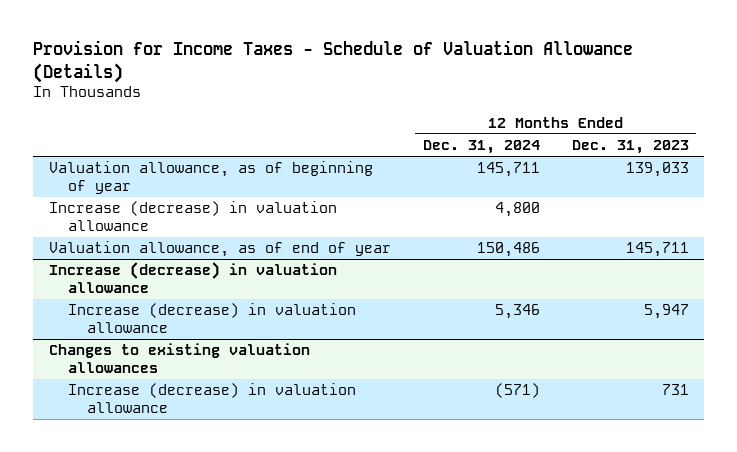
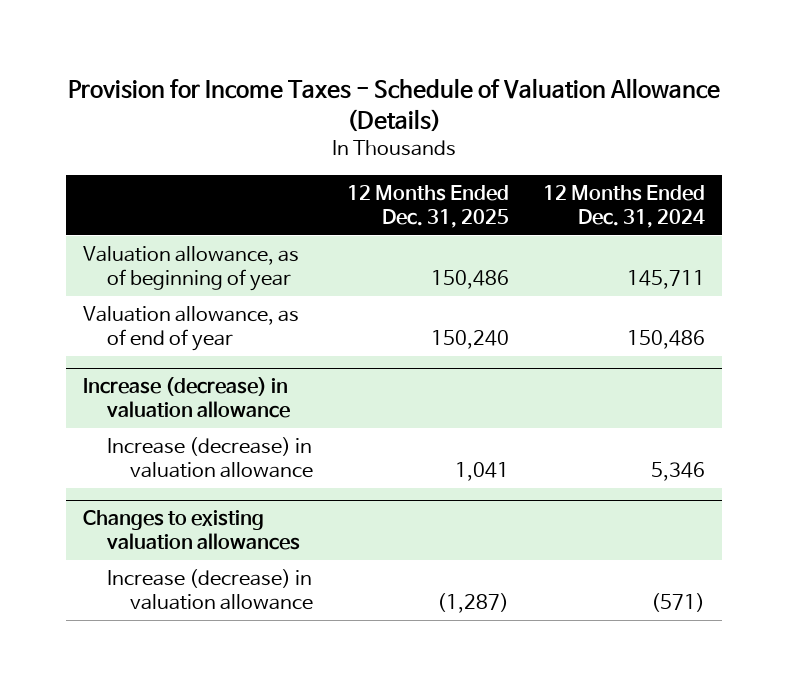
- | 12 Months Ended Dec. 31, 2024 | 12 Months Ended Dec. 31, 2023
+ | 12 Months Ended Dec. 31, 2025 | 12 Months Ended Dec. 31, 2024
- Increase (decrease) in valuation allowance | 4,800 |

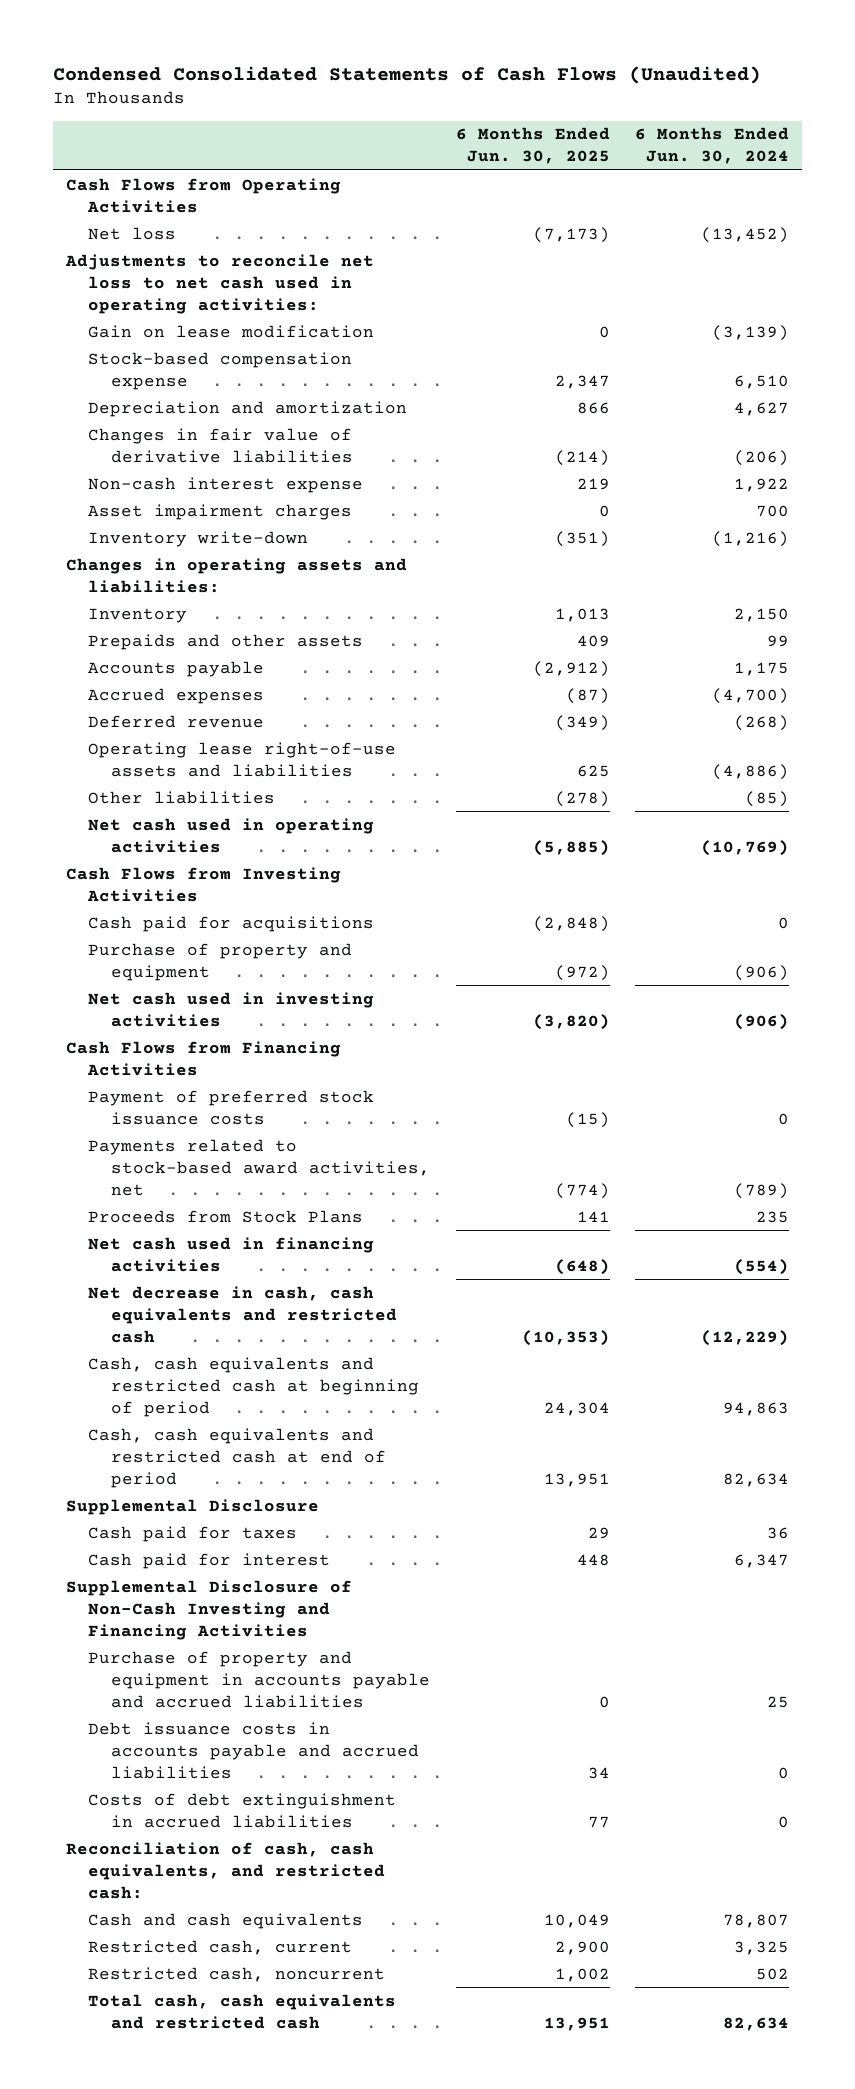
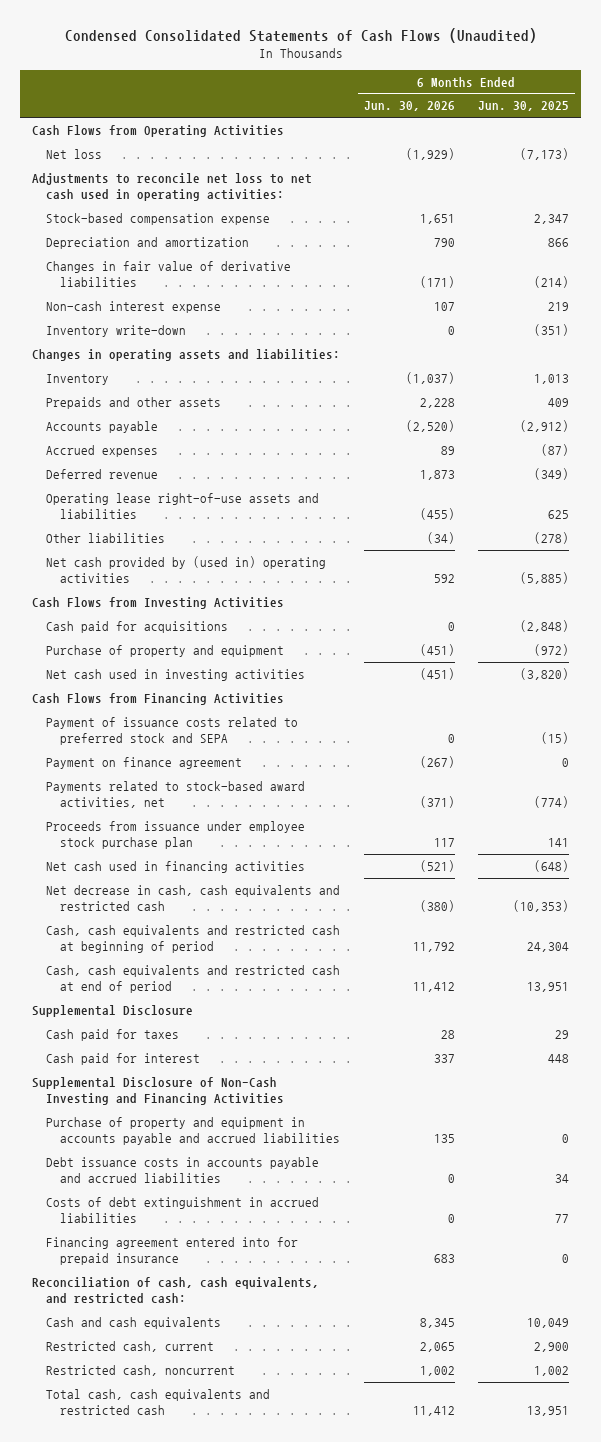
- | 6 Months Ended Jun. 30, 2025 | 6 Months Ended Jun. 30, 2024
+ | 6 Months Ended Jun. 30, 2026 | 6 Months Ended Jun. 30, 2025
- Gain on lease modification | 0 | (3,139)
- Asset impairment charges | 0 | 700
- Net cash used in operating activities | (5,885) | (10,769)
+ Net cash provided by (used in) operating activities | 592 | (5,885)
- Payment of preferred stock issuance costs | (15) | 0
+ Payment of issuance costs related to preferred stock and SEPA | 0 | (15)
+ Payment on finance agreement | (267) | 0
- Proceeds from Stock Plans | 141 | 235
+ Proceeds from issuance under employee stock purchase plan | 117 | 141
+ Financing agreement entered into for prepaid insurance | 683 | 0

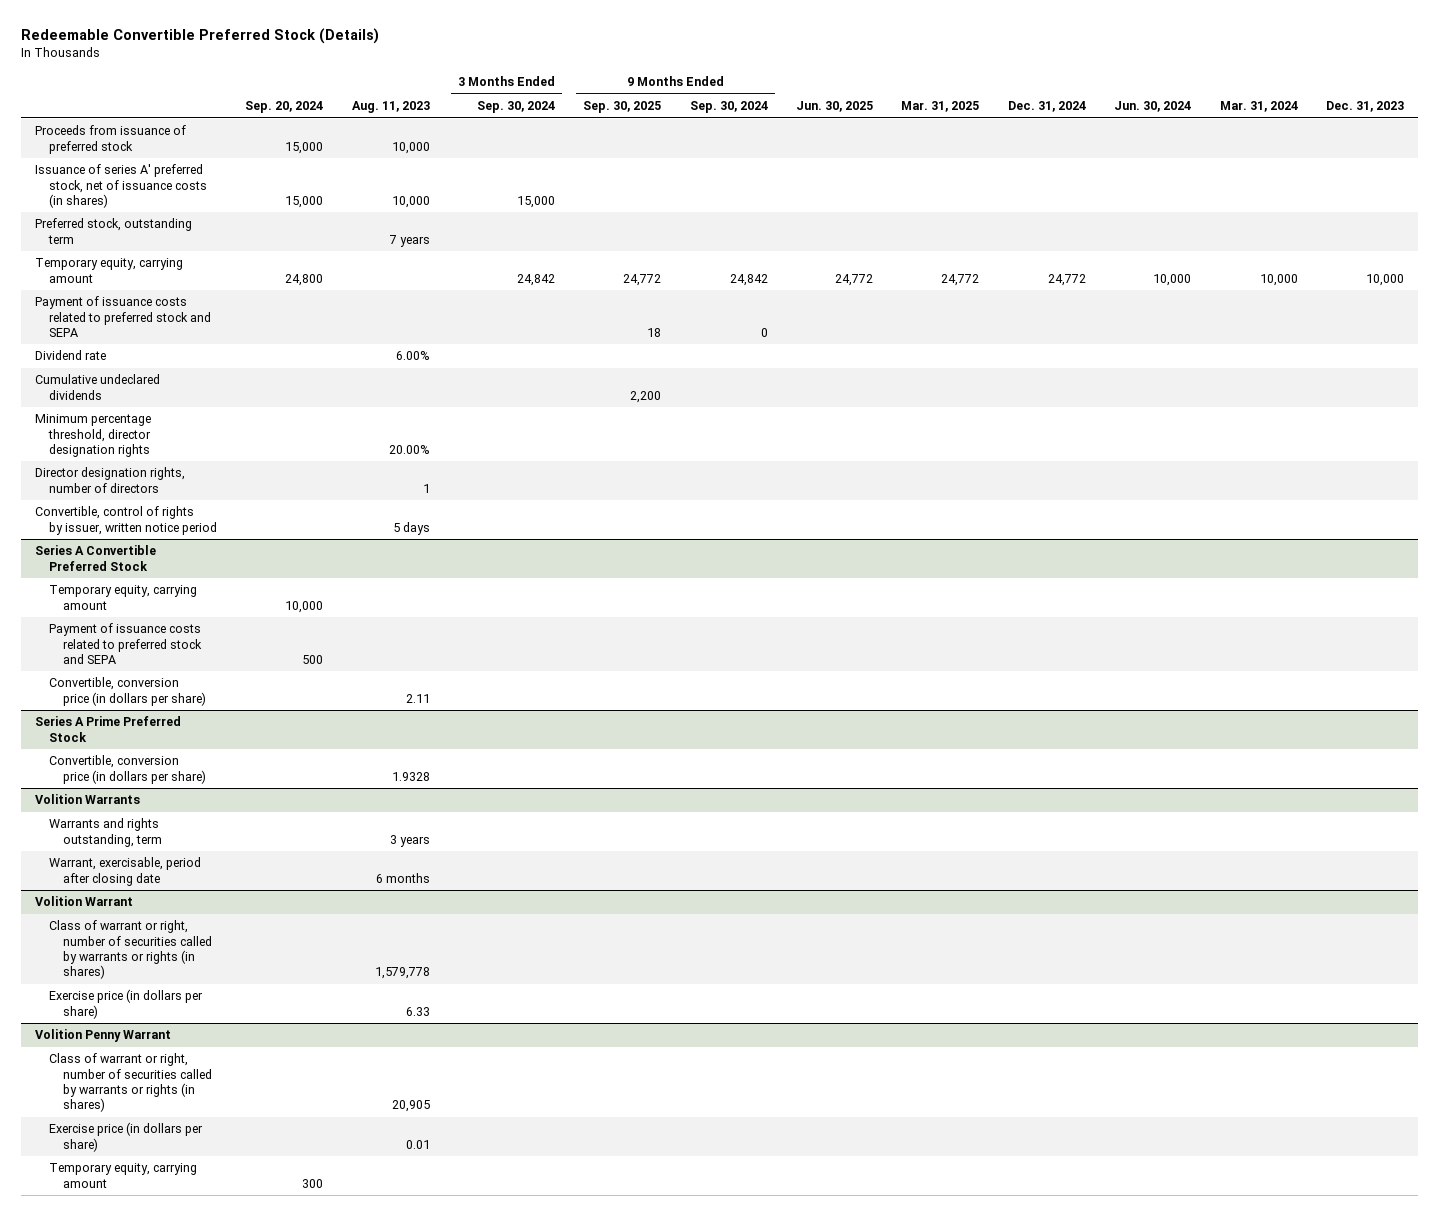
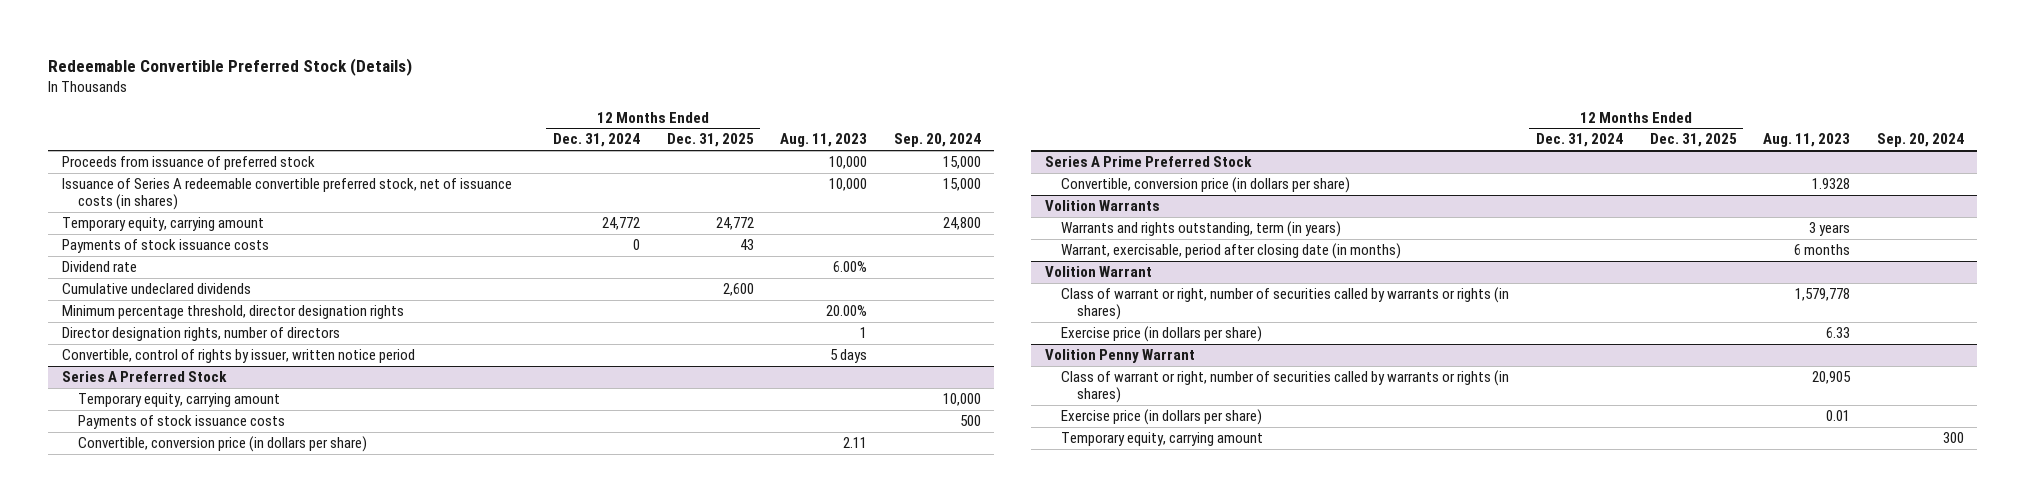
- | Sep. 20, 2024 | Aug. 11, 2023 | 3 Months Ended Sep. 30, 2024 | 9 Months Ended Sep. 30, 2025 | 9 Months Ended Sep. 30, 2024 | Jun. 30, 2025 | Mar. 31, 2025 | Dec. 31, 2024 | Jun. 30, 2024 | Mar. 31, 2024 | Dec. 31, 2023
+ | 12 Months Ended Dec. 31, 2024 | 12 Months Ended Dec. 31, 2025 | Aug. 11, 2023 | Sep. 20, 2024
- Issuance of series A' preferred stock, net of issuance costs (in shares) | 15,000 | 10,000 | 15,000 | | | | | | | |
- Preferred stock, outstanding term | | 7 years | | | | | | | | |
+ Issuance of Series A redeemable convertible preferred stock, net of issuance costs (in shares) | | | 10,000 | 15,000
- Payment of issuance costs related to preferred stock and SEPA | | | | 18 | 0 | | | | | |
+ Payments of stock issuance costs | 0 | 43 | |
- Series A Convertible Preferred Stock
+ Series A Preferred Stock
- Payment of issuance costs related to preferred stock and SEPA | 500 | | | | | | | | | |
+ Payments of stock issuance costs | | | | 500
@ Volition Warrants
- Warrants and rights outstanding, term | | 3 years | | | | | | | | |
- Warrant, exercisable, period after closing date | | 6 months | | | | | | | | |
+ Warrants and rights outstanding, term (in years) | | | 3 years |
+ Warrant, exercisable, period after closing date (in months) | | | 6 months |

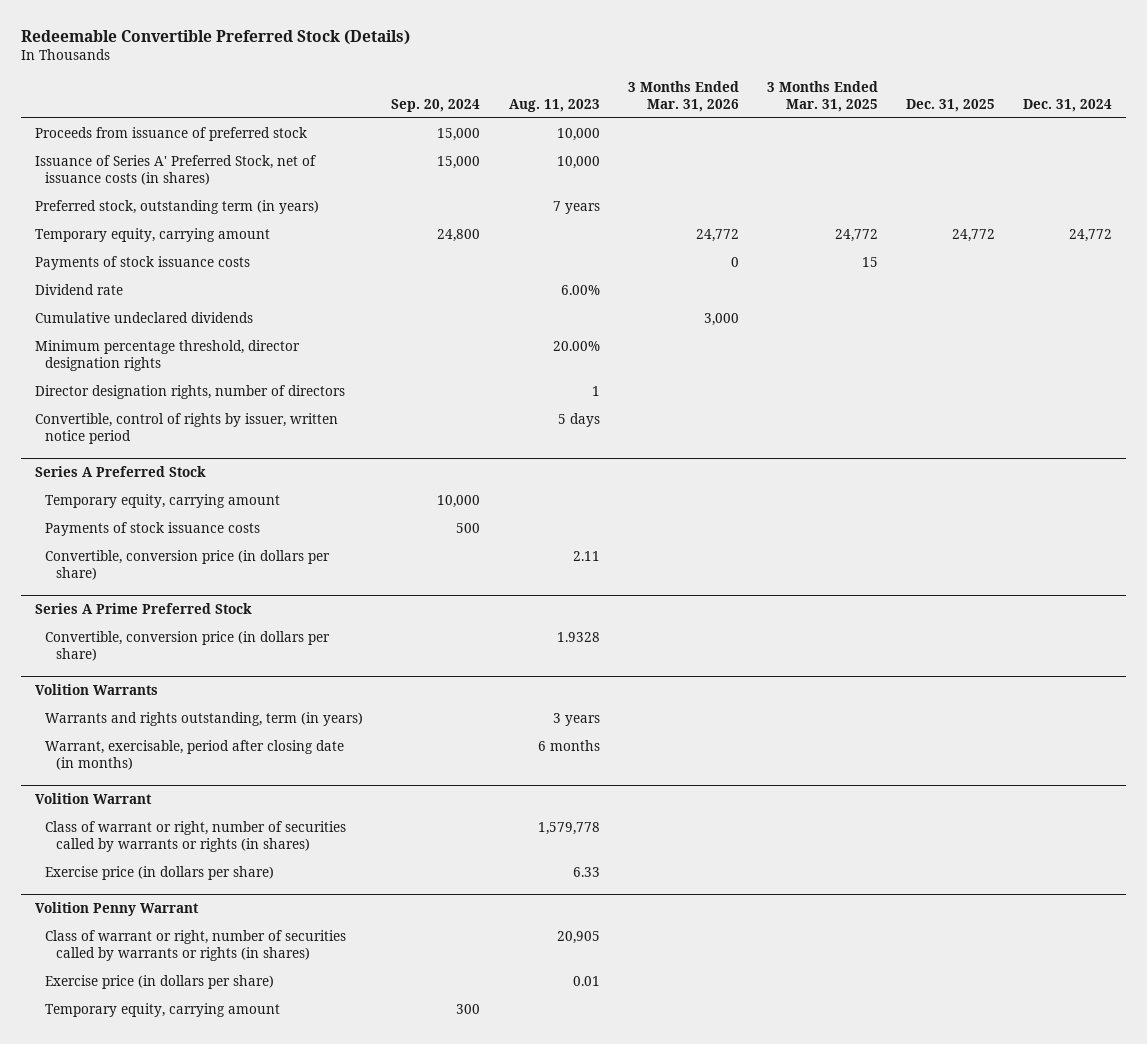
- | 12 Months Ended Dec. 31, 2024 | 12 Months Ended Dec. 31, 2025 | Aug. 11, 2023 | Sep. 20, 2024
+ | Sep. 20, 2024 | Aug. 11, 2023 | 3 Months Ended Mar. 31, 2026 | 3 Months Ended Mar. 31, 2025 | Dec. 31, 2025 | Dec. 31, 2024
- Issuance of Series A redeemable convertible preferred stock, net of issuance costs (in shares) | | | 10,000 | 15,000
+ Issuance of Series A' Preferred Stock, net of issuance costs (in shares) | 15,000 | 10,000 | | | |
+ Preferred stock, outstanding term (in years) | | 7 years | | | |

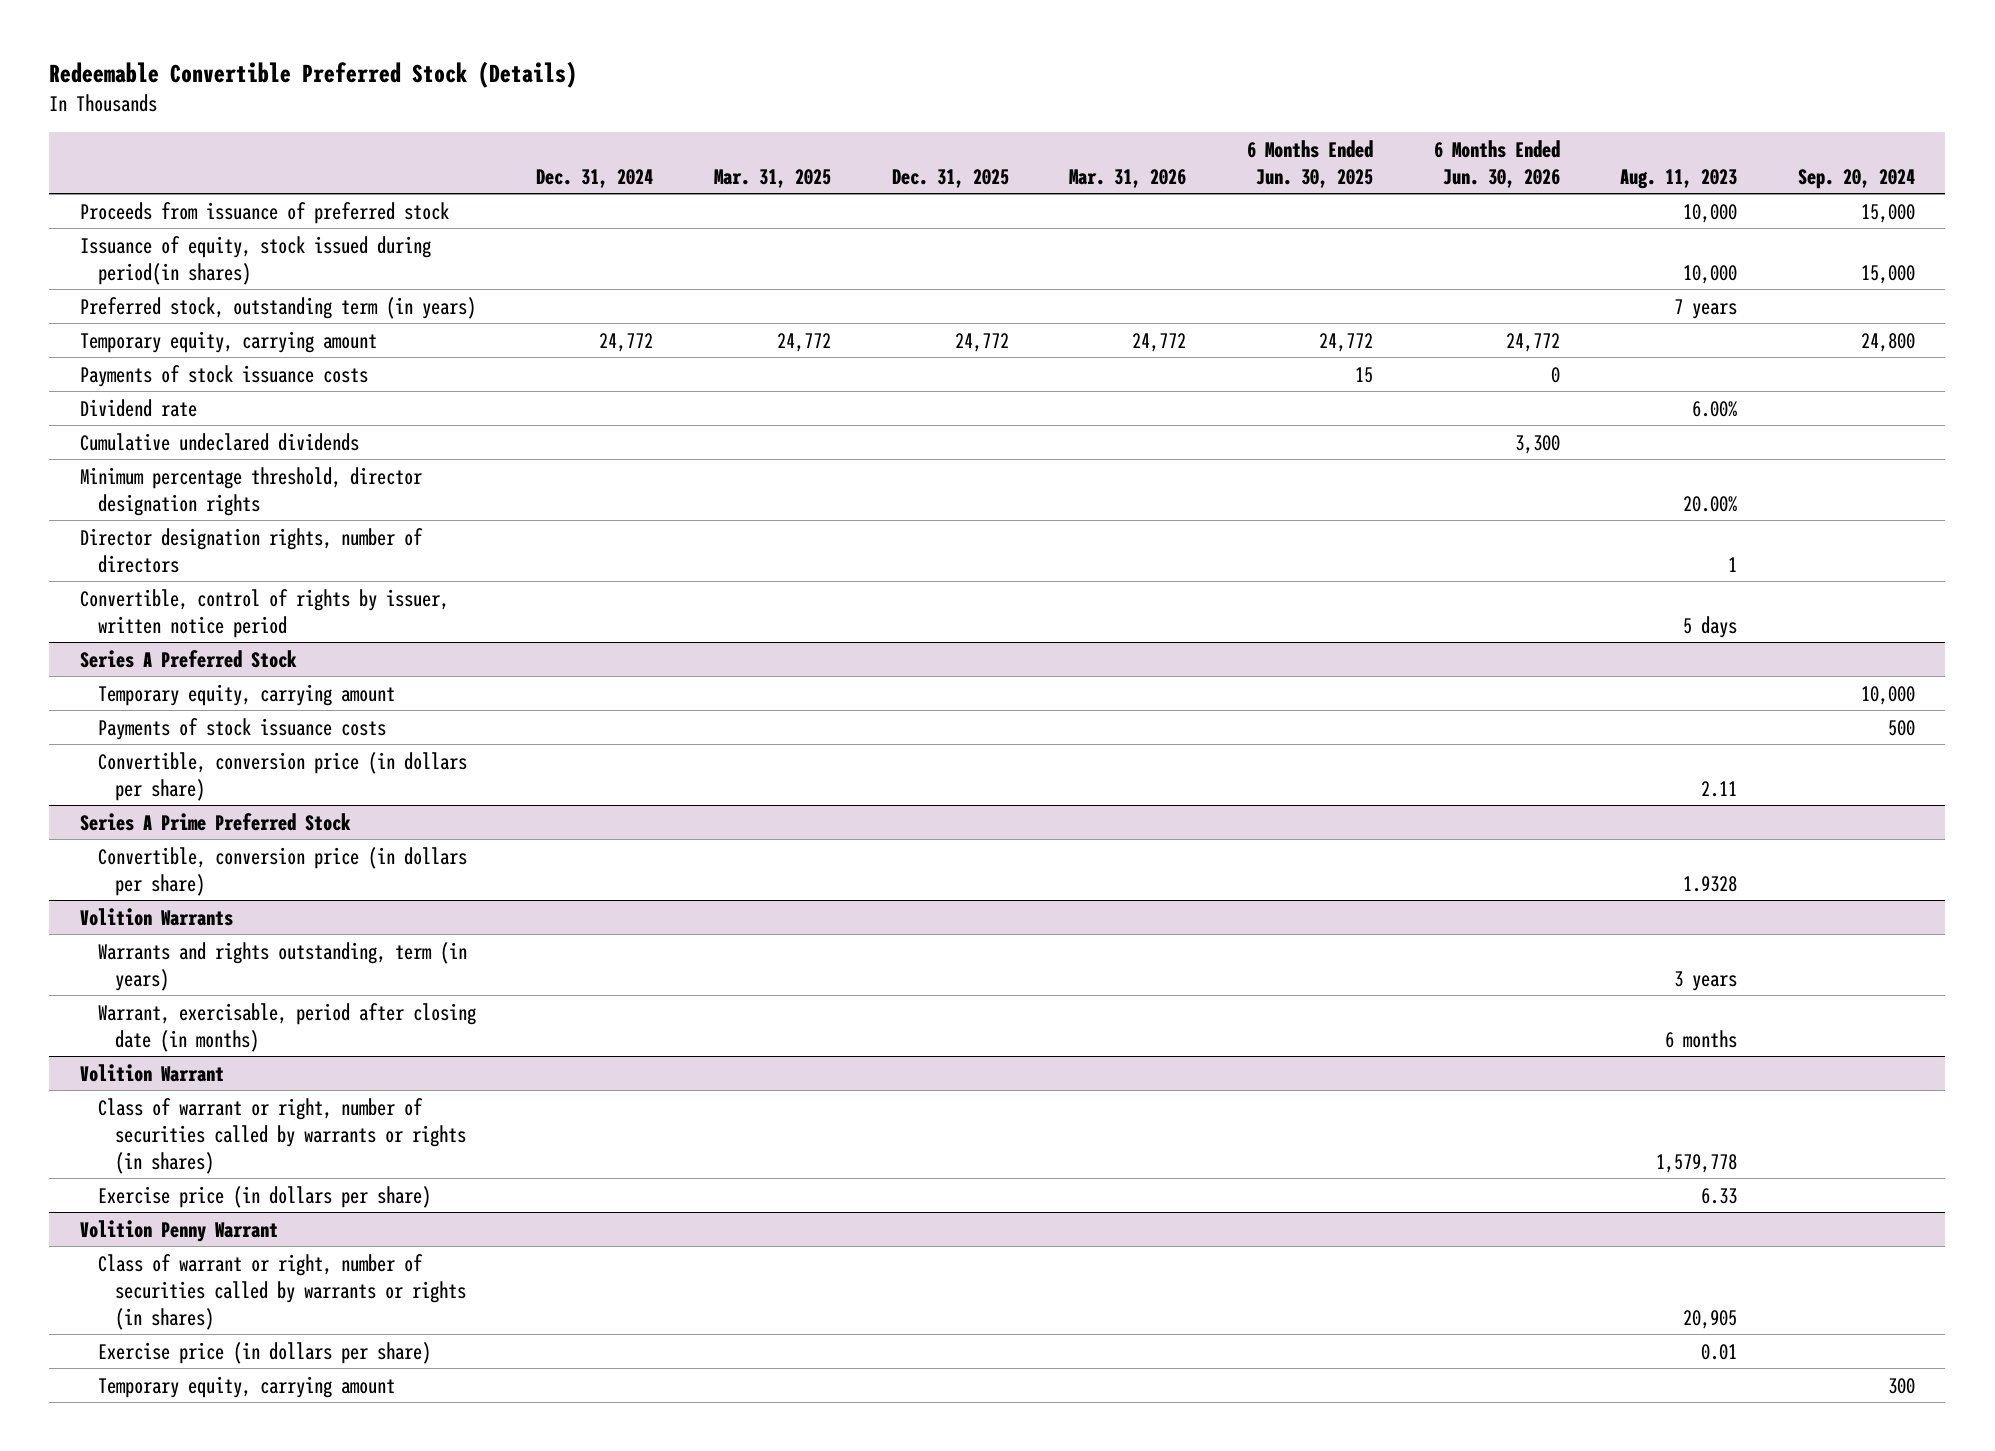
- | Sep. 20, 2024 | Aug. 11, 2023 | 3 Months Ended Mar. 31, 2026 | 3 Months Ended Mar. 31, 2025 | Dec. 31, 2025 | Dec. 31, 2024
+ | Dec. 31, 2024 | Mar. 31, 2025 | Dec. 31, 2025 | Mar. 31, 2026 | 6 Months Ended Jun. 30, 2025 | 6 Months Ended Jun. 30, 2026 | Aug. 11, 2023 | Sep. 20, 2024
- Issuance of Series A' Preferred Stock, net of issuance costs (in shares) | 15,000 | 10,000 | | | |
+ Issuance of equity, stock issued during period(in shares) | | | | | | | 10,000 | 15,000

